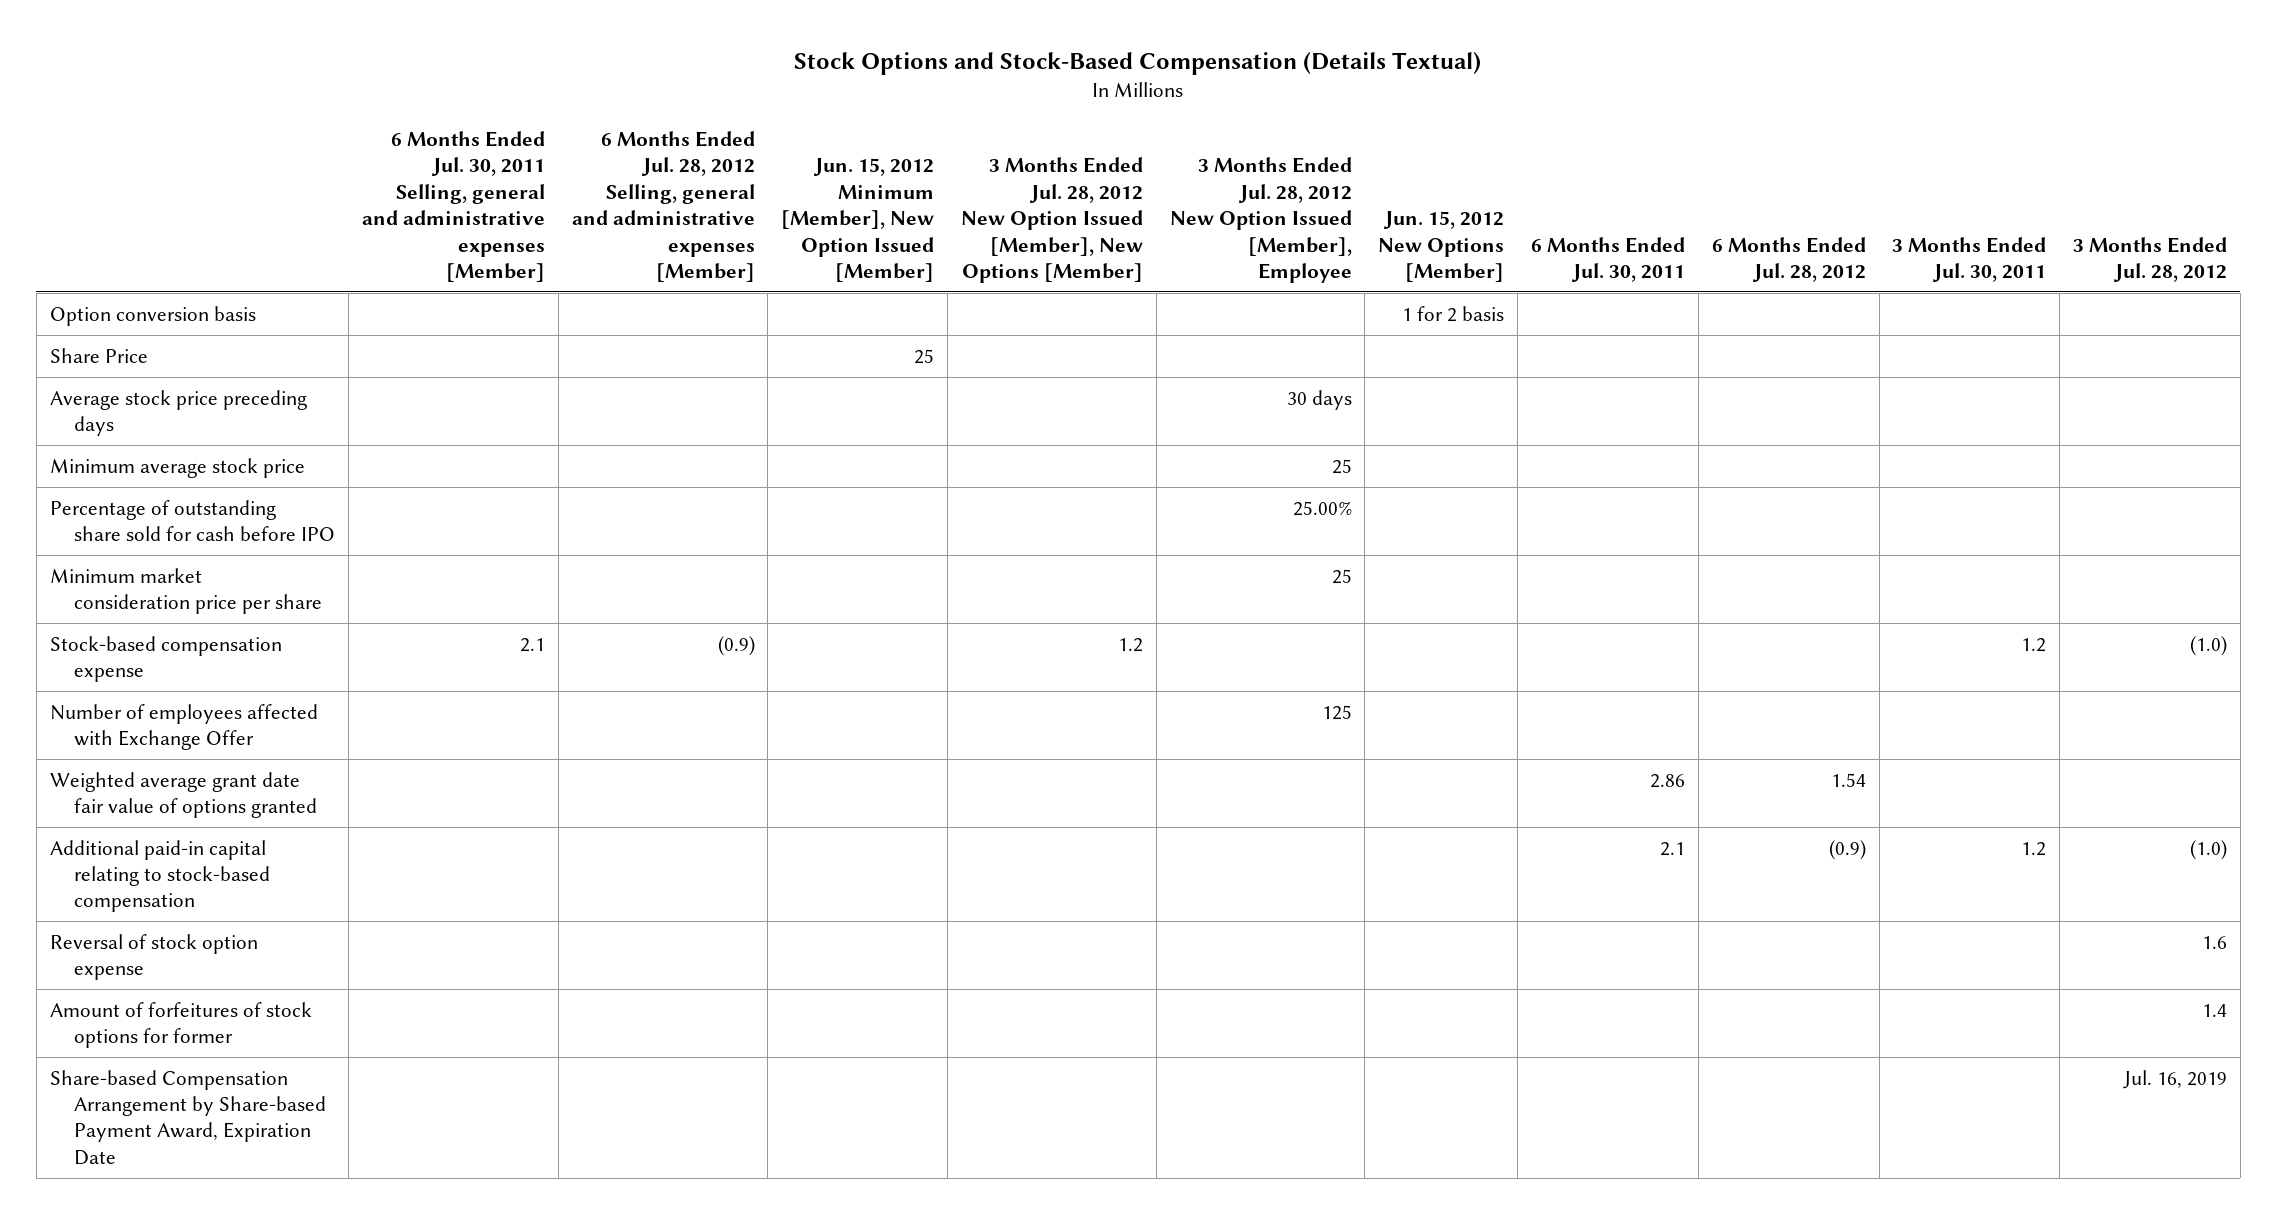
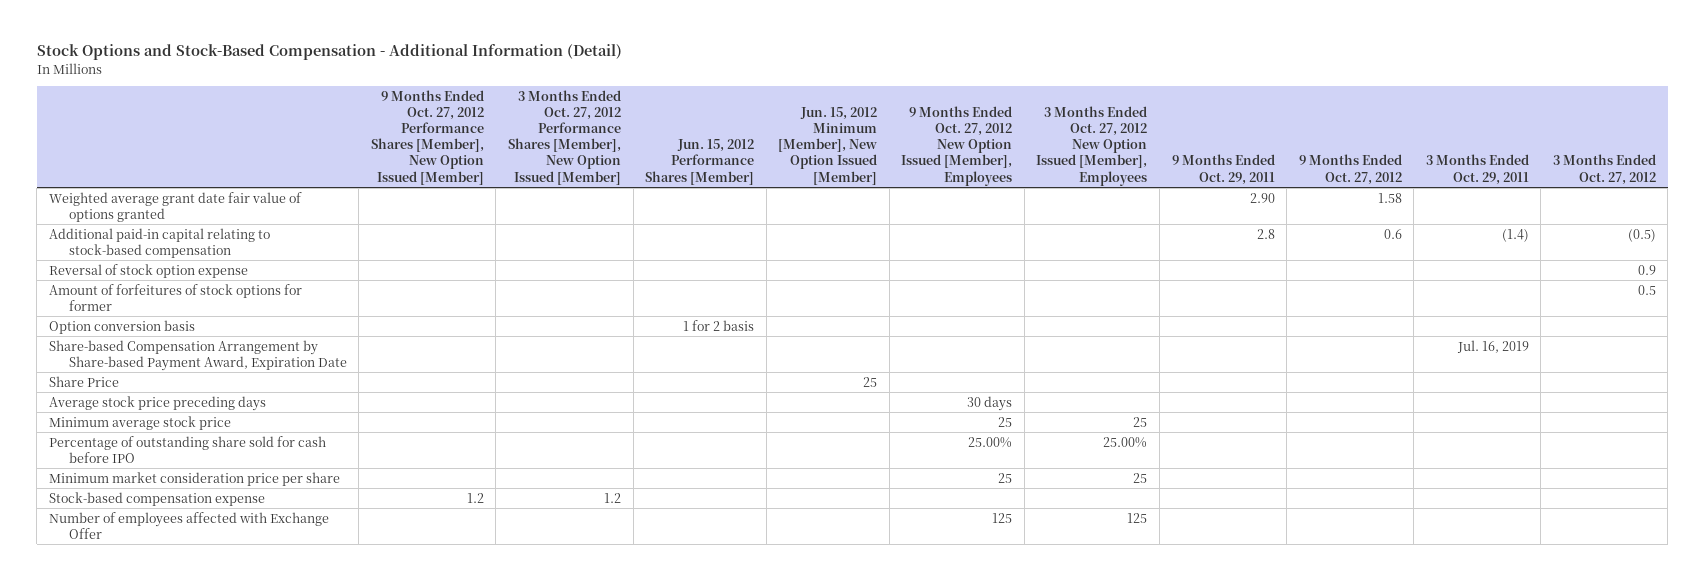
- Stock Options and Stock-Based Compensation (Details Textual)
+ Stock Options and Stock-Based Compensation - Additional Information (Detail)
- | 6 Months Ended Jul. 30, 2011 Selling, general and administrative expenses [Member] | 6 Months Ended Jul. 28, 2012 Selling, general and administrative expenses [Member] | Jun. 15, 2012 Minimum [Member], New Option Issued [Member] | 3 Months Ended Jul. 28, 2012 New Option Issued [Member], New Options [Member] | 3 Months Ended Jul. 28, 2012 New Option Issued [Member], Employee | Jun. 15, 2012 New Options [Member] | 6 Months Ended Jul. 30, 2011 | 6 Months Ended Jul. 28, 2012 | 3 Months Ended Jul. 30, 2011 | 3 Months Ended Jul. 28, 2012
+ | 9 Months Ended Oct. 27, 2012 Performance Shares [Member], New Option Issued [Member] | 3 Months Ended Oct. 27, 2012 Performance Shares [Member], New Option Issued [Member] | Jun. 15, 2012 Performance Shares [Member] | Jun. 15, 2012 Minimum [Member], New Option Issued [Member] | 9 Months Ended Oct. 27, 2012 New Option Issued [Member], Employees | 3 Months Ended Oct. 27, 2012 New Option Issued [Member], Employees | 9 Months Ended Oct. 29, 2011 | 9 Months Ended Oct. 27, 2012 | 3 Months Ended Oct. 29, 2011 | 3 Months Ended Oct. 27, 2012
moved up: Weighted average grant date fair value of options granted | | | | | | | 2.90 | 1.58 | |
moved up: Additional paid-in capital relating to stock-based compensation | | | | | | | 2.8 | 0.6 | (1.4) | (0.5)
moved up: Reversal of stock option expense | | | | | | | | | | 0.9
moved up: Amount of forfeitures of stock options for former | | | | | | | | | | 0.5
moved up: Share-based Compensation Arrangement by Share-based Payment Award, Expiration Date | | | | | | | | | Jul. 16, 2019 |

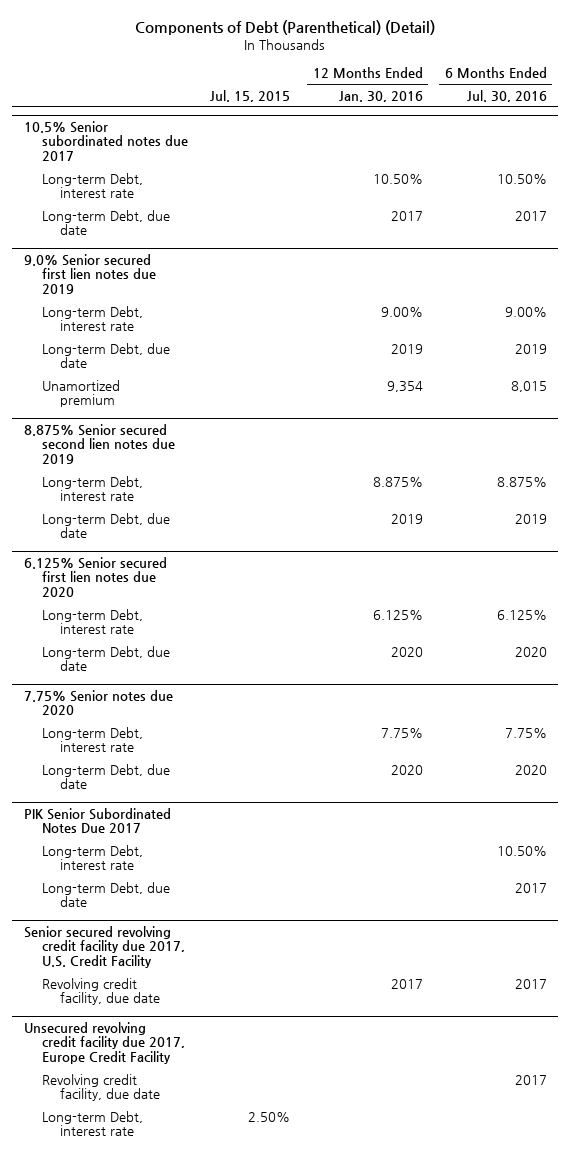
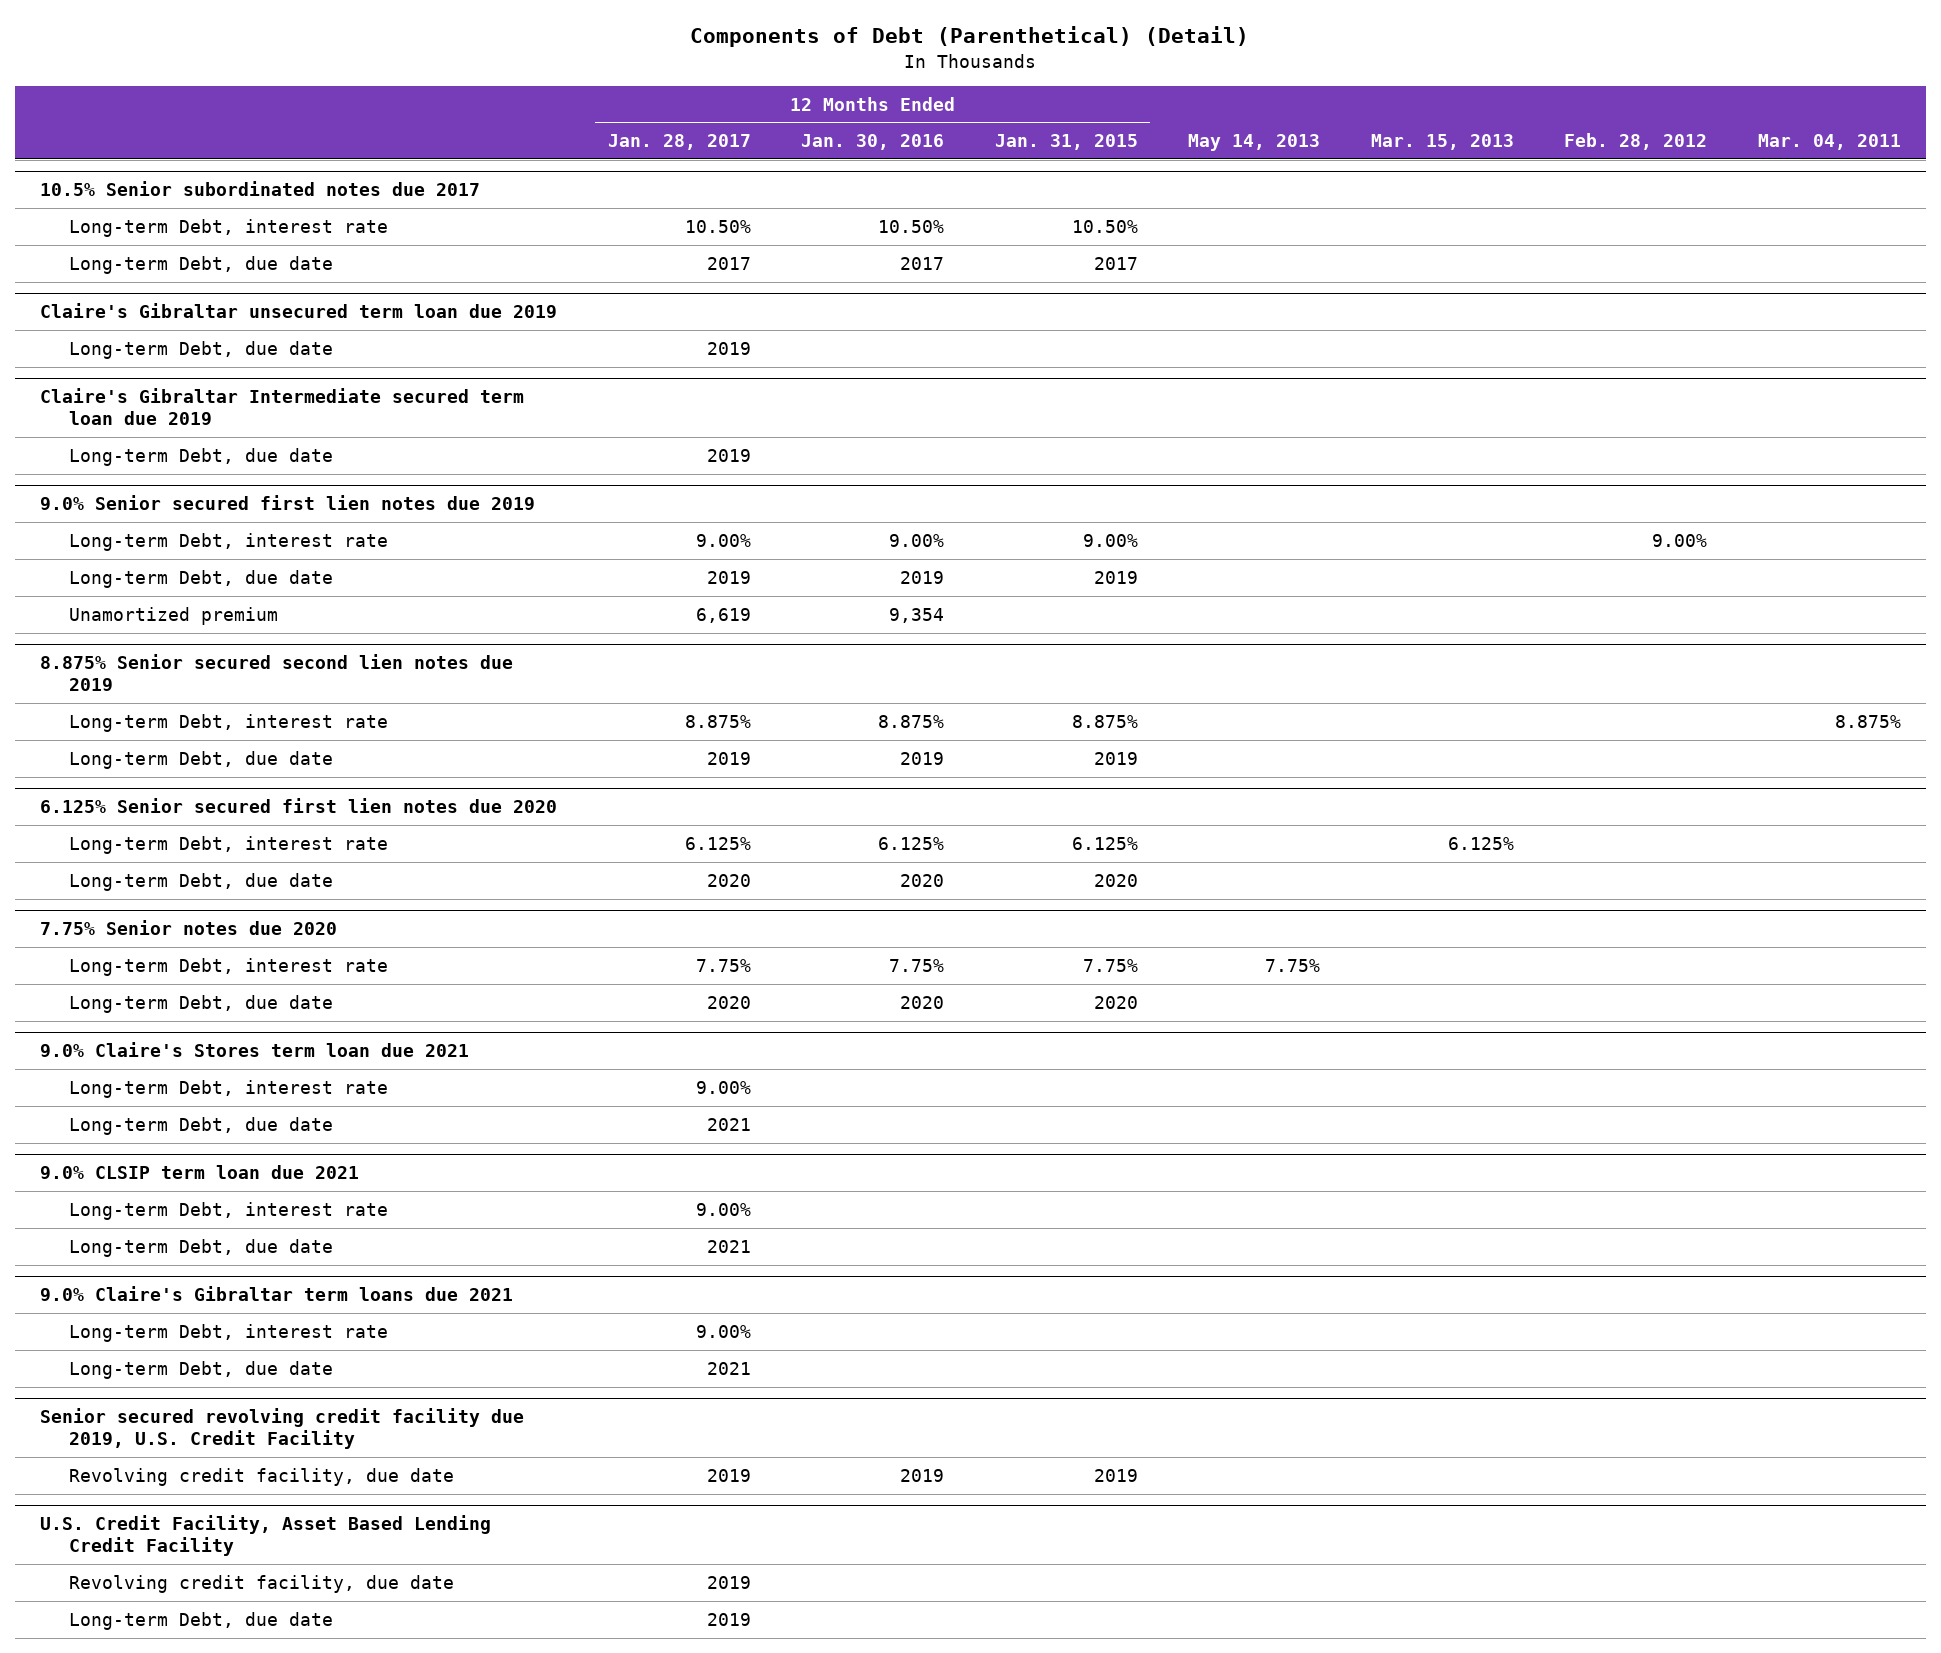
- | Jul. 15, 2015 | 12 Months Ended Jan. 30, 2016 | 6 Months Ended Jul. 30, 2016
+ | 12 Months Ended Jan. 28, 2017 | 12 Months Ended Jan. 30, 2016 | 12 Months Ended Jan. 31, 2015 | May 14, 2013 | Mar. 15, 2013 | Feb. 28, 2012 | Mar. 04, 2011
+ Claire's Gibraltar unsecured term loan due 2019
+ Long-term Debt, due date | 2019 | | | | | |
+ Claire's Gibraltar Intermediate secured term loan due 2019
+ Long-term Debt, due date | 2019 | | | | | |
- PIK Senior Subordinated Notes Due 2017
- Long-term Debt, interest rate | | | 10.50%
- Long-term Debt, due date | | | 2017
- Senior secured revolving credit facility due 2017, U.S. Credit Facility
- Revolving credit facility, due date | | 2017 | 2017
- Unsecured revolving credit facility due 2017, Europe Credit Facility
- Revolving credit facility, due date | | | 2017
- Long-term Debt, interest rate | 2.50% | |
+ 9.0% Claire's Stores term loan due 2021
+ Long-term Debt, interest rate | 9.00% | | | | | |
+ Long-term Debt, due date | 2021 | | | | | |
+ 9.0% CLSIP term loan due 2021
+ Long-term Debt, interest rate | 9.00% | | | | | |
+ Long-term Debt, due date | 2021 | | | | | |
+ 9.0% Claire's Gibraltar term loans due 2021
+ Long-term Debt, interest rate | 9.00% | | | | | |
+ Long-term Debt, due date | 2021 | | | | | |
+ Senior secured revolving credit facility due 2019, U.S. Credit Facility
+ Revolving credit facility, due date | 2019 | 2019 | 2019 | | | |
+ U.S. Credit Facility, Asset Based Lending Credit Facility
+ Revolving credit facility, due date | 2019 | | | | | |
+ Long-term Debt, due date | 2019 | | | | | |

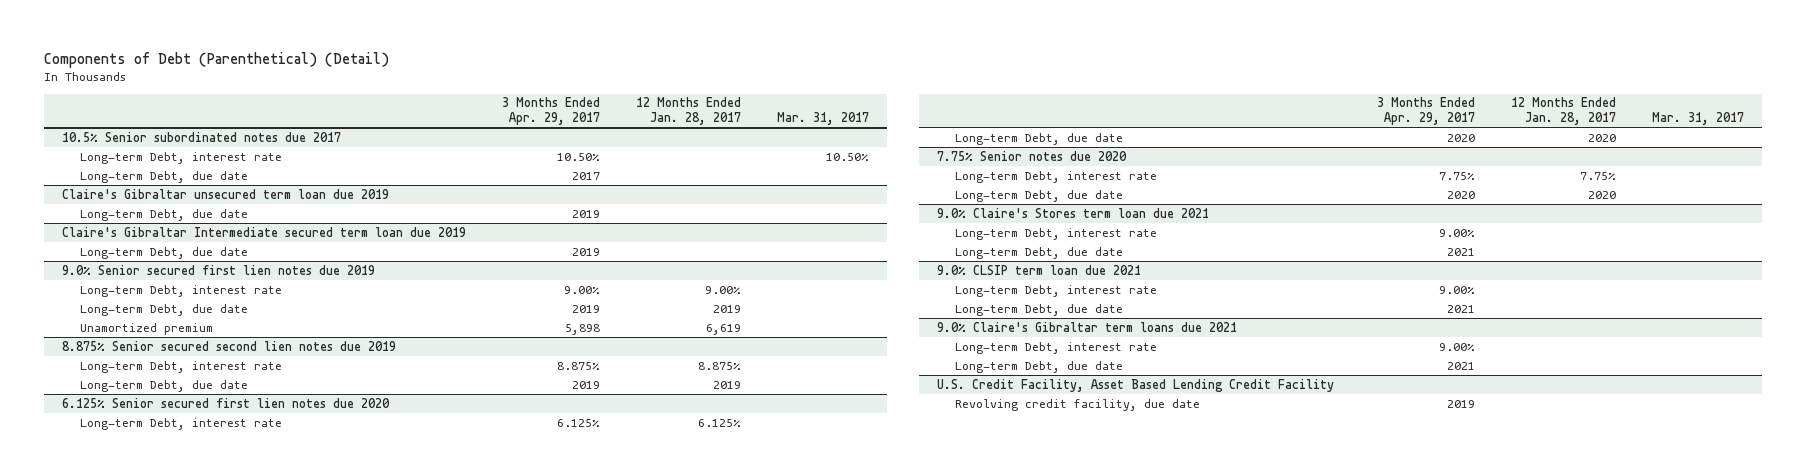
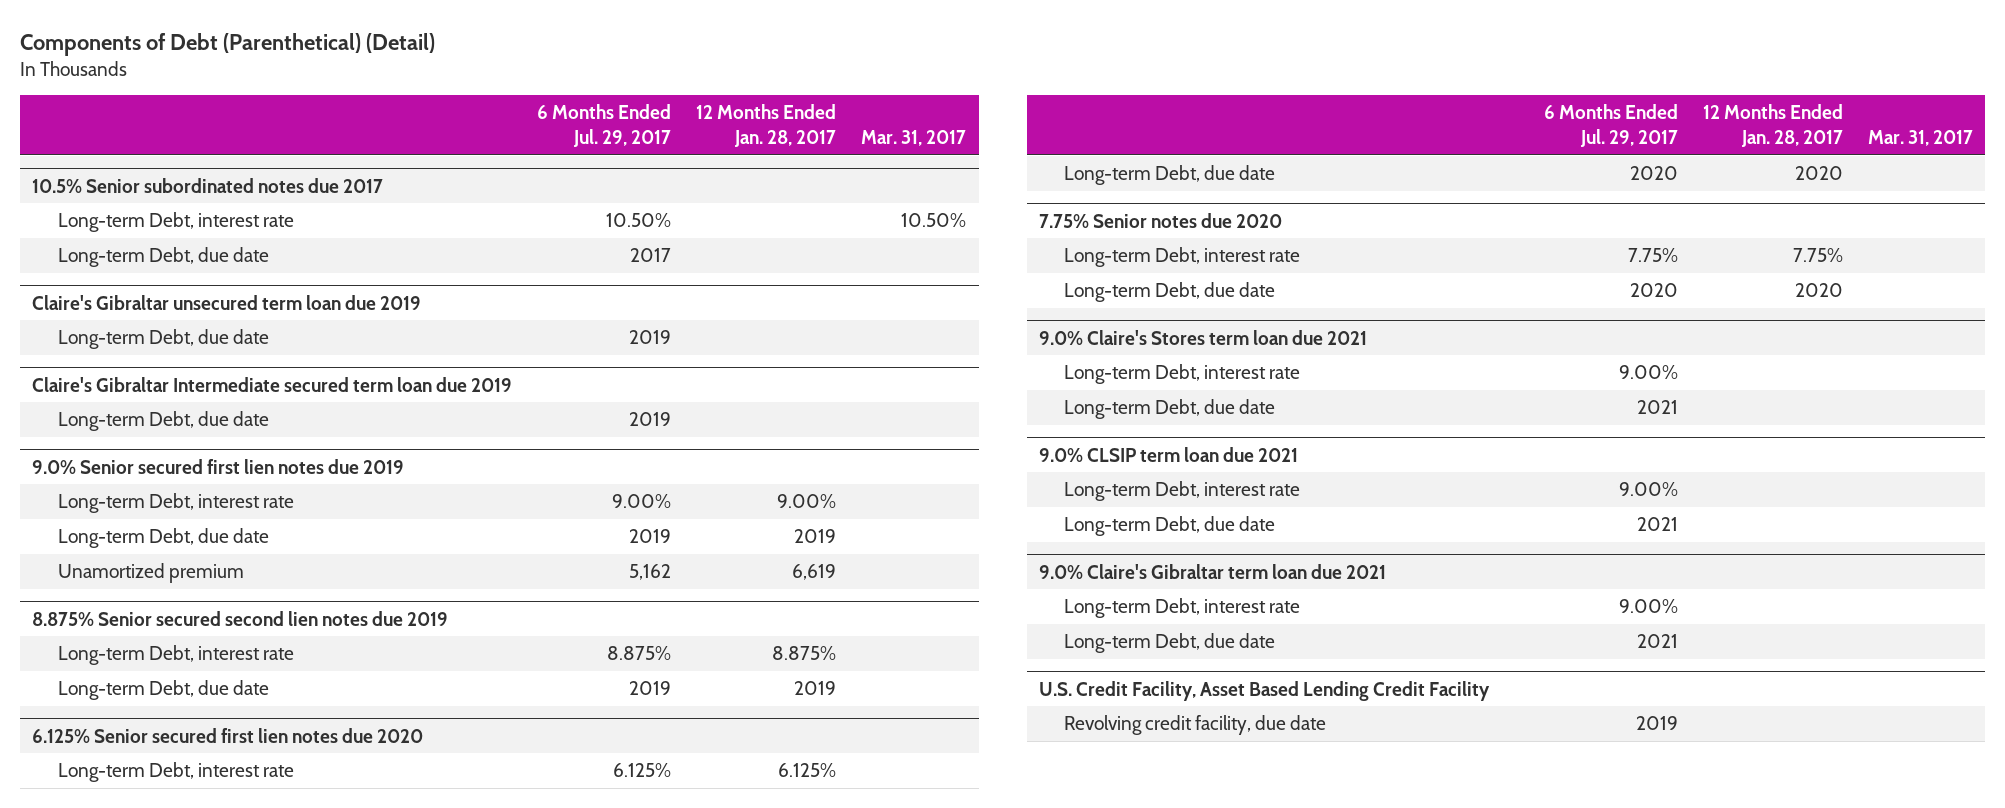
- | 3 Months Ended Apr. 29, 2017 | 12 Months Ended Jan. 28, 2017 | Mar. 31, 2017
+ | 6 Months Ended Jul. 29, 2017 | 12 Months Ended Jan. 28, 2017 | Mar. 31, 2017
- 9.0% Claire's Gibraltar term loans due 2021
+ 9.0% Claire's Gibraltar term loan due 2021

